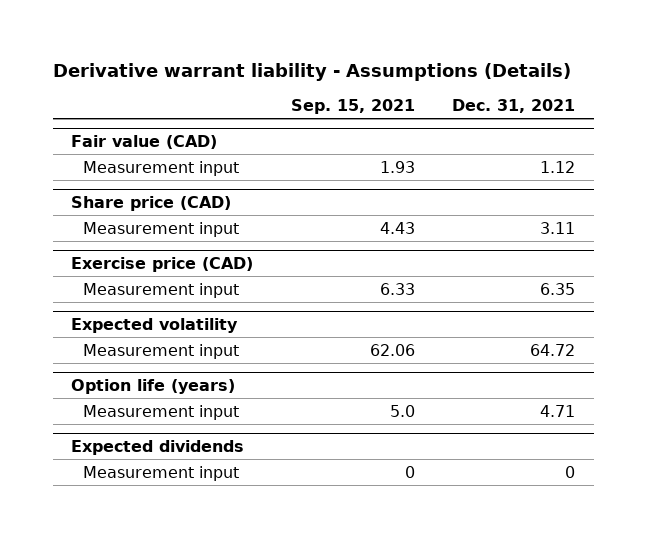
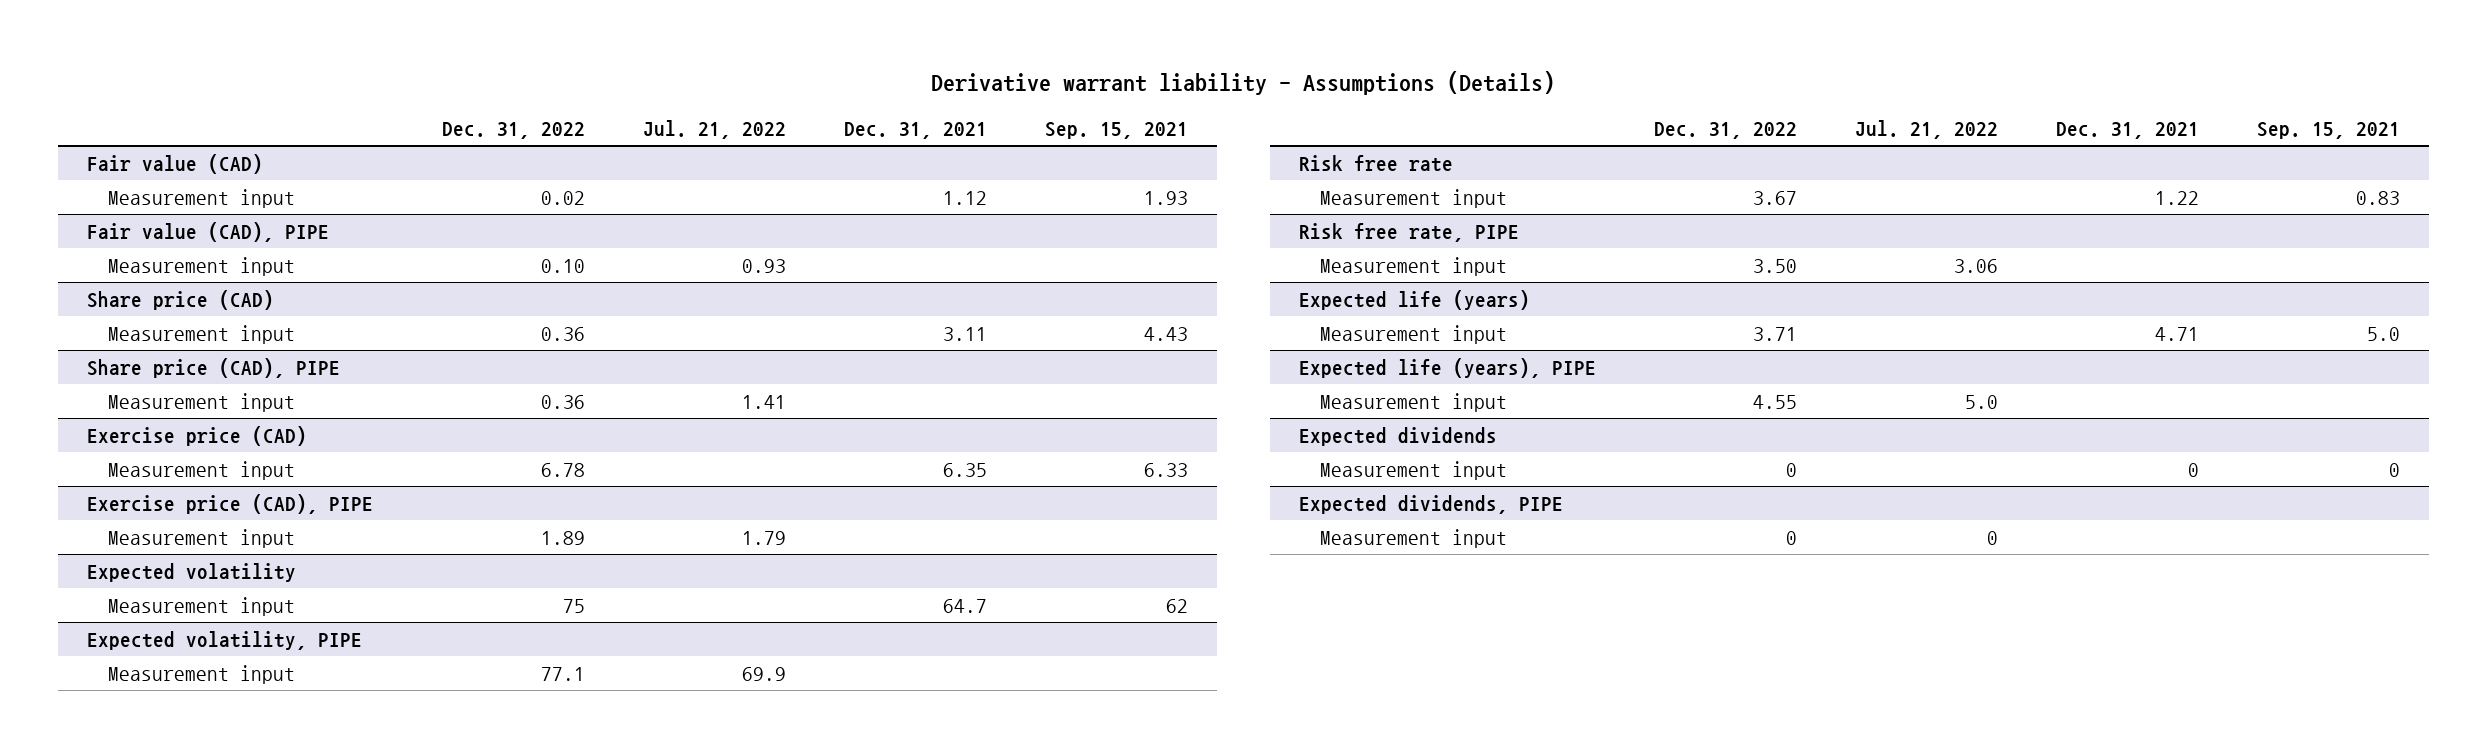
- | Sep. 15, 2021 | Dec. 31, 2021
+ | Dec. 31, 2022 | Jul. 21, 2022 | Dec. 31, 2021 | Sep. 15, 2021
+ Fair value (CAD), PIPE
+ Measurement input | 0.10 | 0.93 | |
+ Share price (CAD), PIPE
+ Measurement input | 0.36 | 1.41 | |
+ Exercise price (CAD), PIPE
+ Measurement input | 1.89 | 1.79 | |
@ Expected volatility
- Measurement input | 62.06 | 64.72
- Option life (years)
@ Expected volatility
+ Measurement input | 75 | | 64.7 | 62
+ Expected volatility, PIPE
+ Measurement input | 77.1 | 69.9 | |
+ Risk free rate
+ Measurement input | 3.67 | | 1.22 | 0.83
+ Risk free rate, PIPE
+ Measurement input | 3.50 | 3.06 | |
+ Expected life (years)
+ Expected life (years), PIPE
+ Measurement input | 4.55 | 5.0 | |
+ Expected dividends, PIPE
+ Measurement input | 0 | 0 | |

